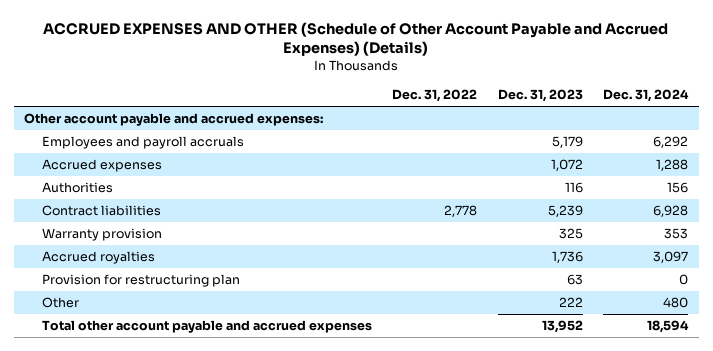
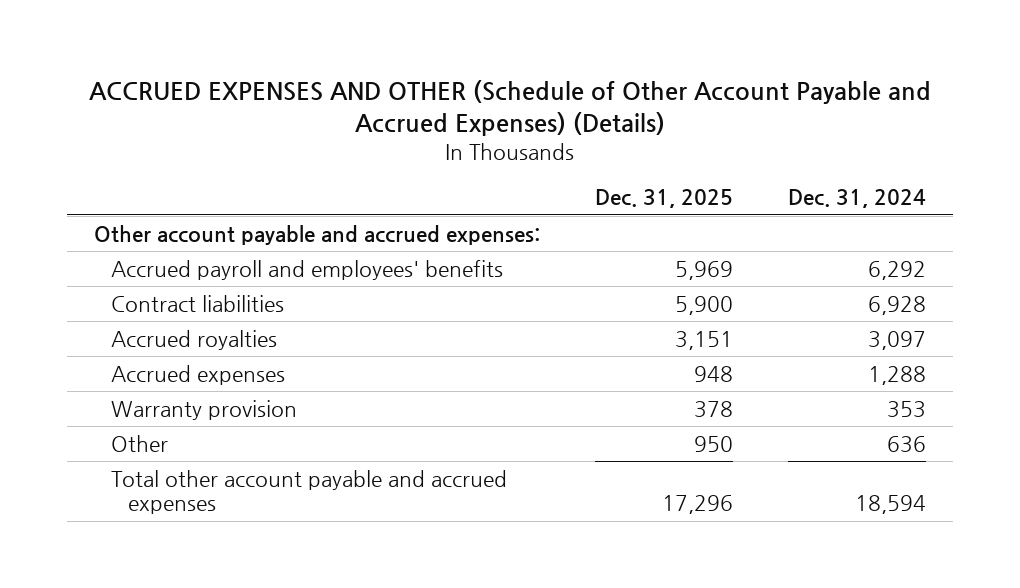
- | Dec. 31, 2022 | Dec. 31, 2023 | Dec. 31, 2024
+ | Dec. 31, 2025 | Dec. 31, 2024
- Employees and payroll accruals | | 5,179 | 6,292
- Authorities | | 116 | 156
+ Accrued payroll and employees' benefits | 5,969 | 6,292
- Provision for restructuring plan | | 63 | 0
- Other | | 222 | 480
moved down: Accrued expenses | 948 | 1,288
moved down: Warranty provision | 378 | 353
+ Other | 950 | 636

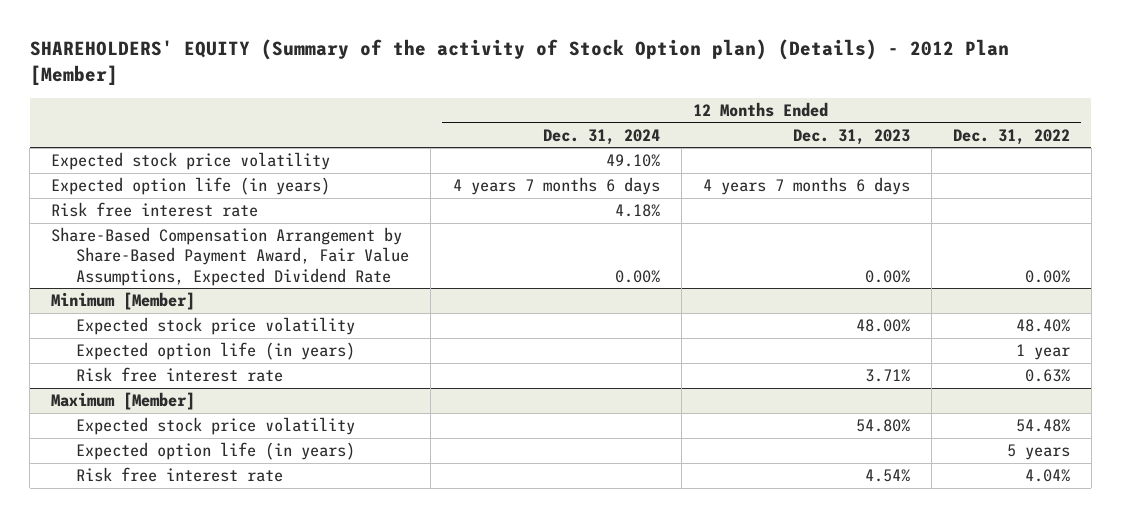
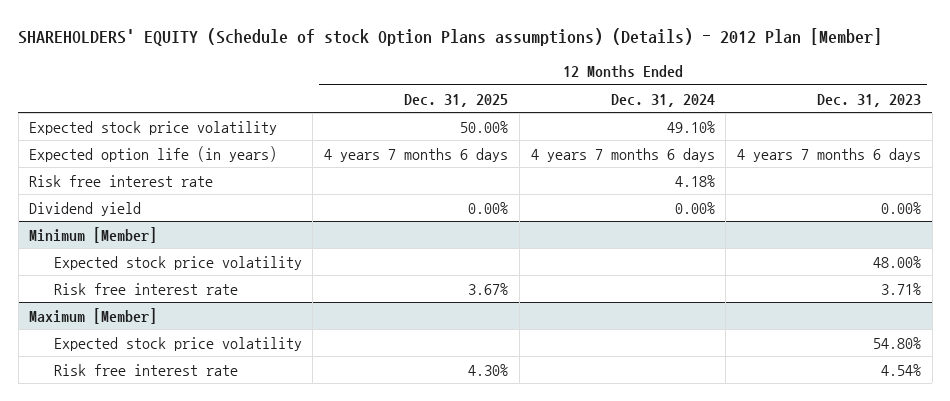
- SHAREHOLDERS' EQUITY (Summary of the activity of Stock Option plan) (Details) - 2012 Plan [Member]
+ SHAREHOLDERS' EQUITY (Schedule of stock Option Plans assumptions) (Details) - 2012 Plan [Member]
- | 12 Months Ended Dec. 31, 2024 | 12 Months Ended Dec. 31, 2023 | 12 Months Ended Dec. 31, 2022
+ | 12 Months Ended Dec. 31, 2025 | 12 Months Ended Dec. 31, 2024 | 12 Months Ended Dec. 31, 2023
- Share-Based Compensation Arrangement by Share-Based Payment Award, Fair Value Assumptions, Expected Dividend Rate | 0.00% | 0.00% | 0.00%
+ Dividend yield | 0.00% | 0.00% | 0.00%
@ Minimum [Member]
- Expected option life (in years) | | | 1 year
@ Maximum [Member]
- Expected option life (in years) | | | 5 years

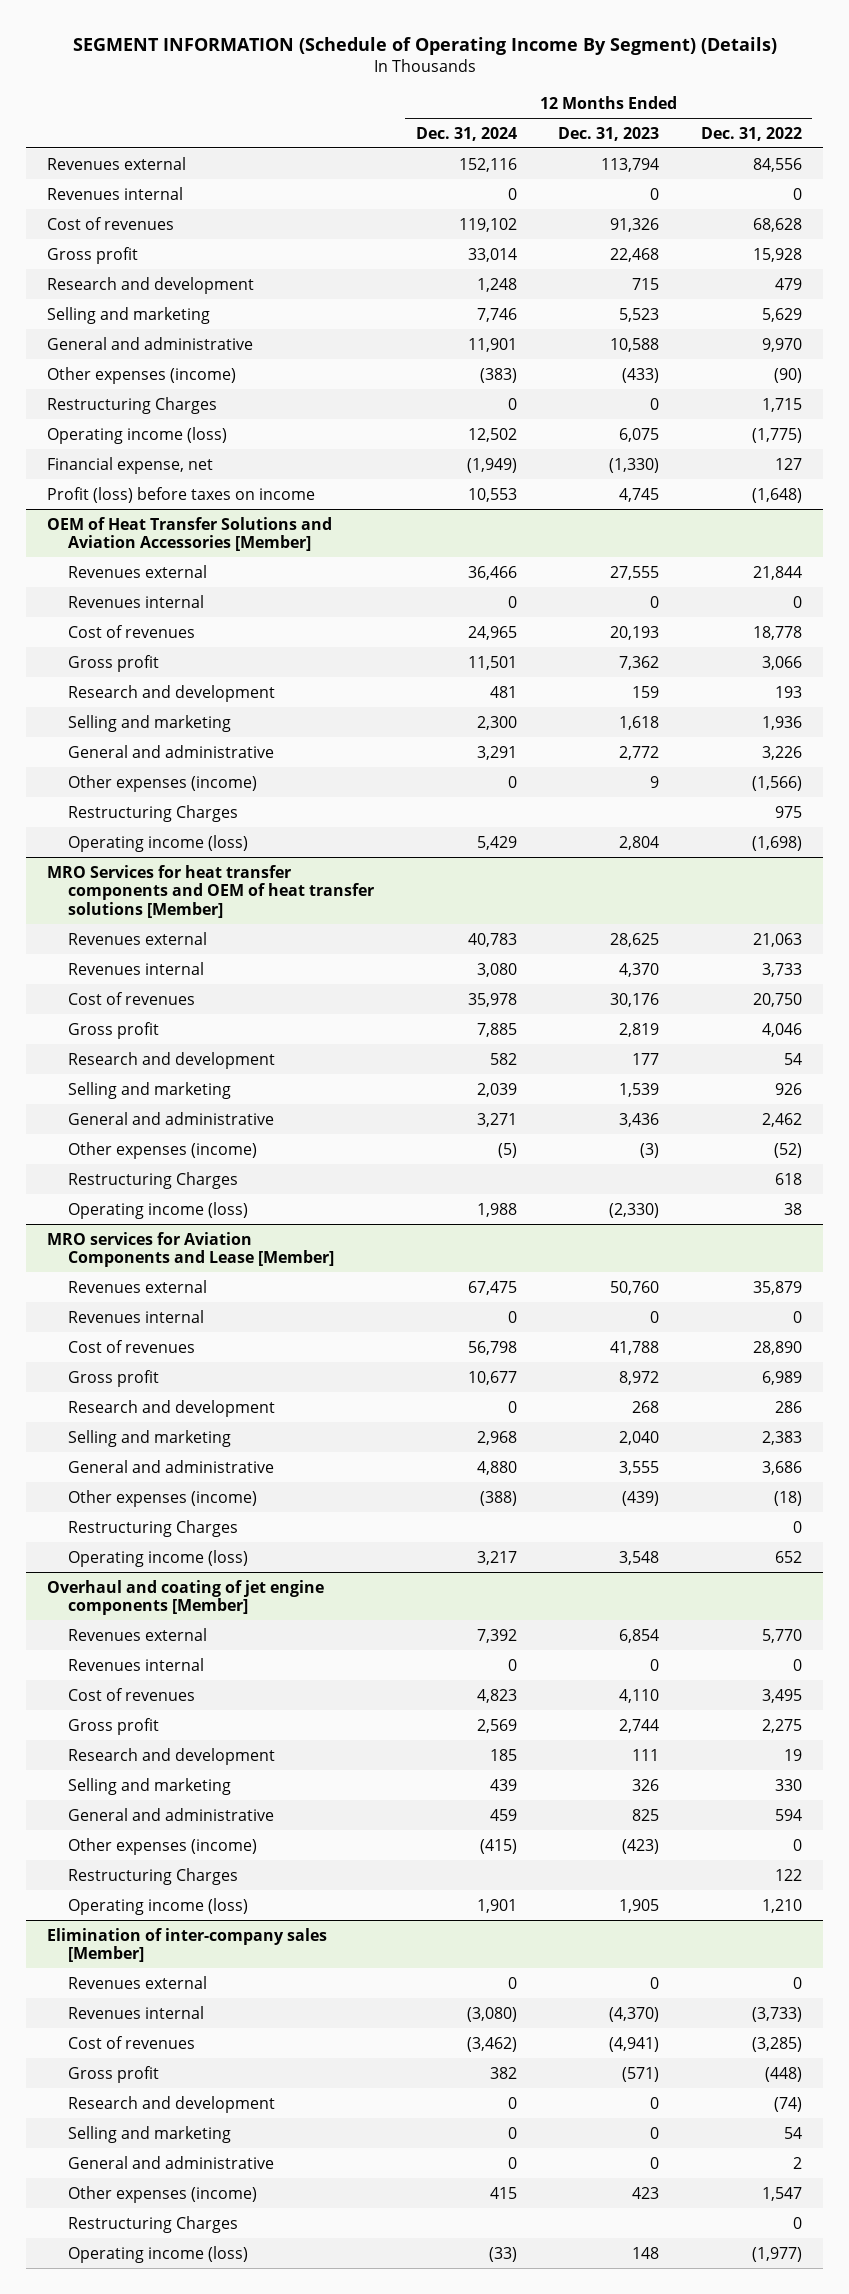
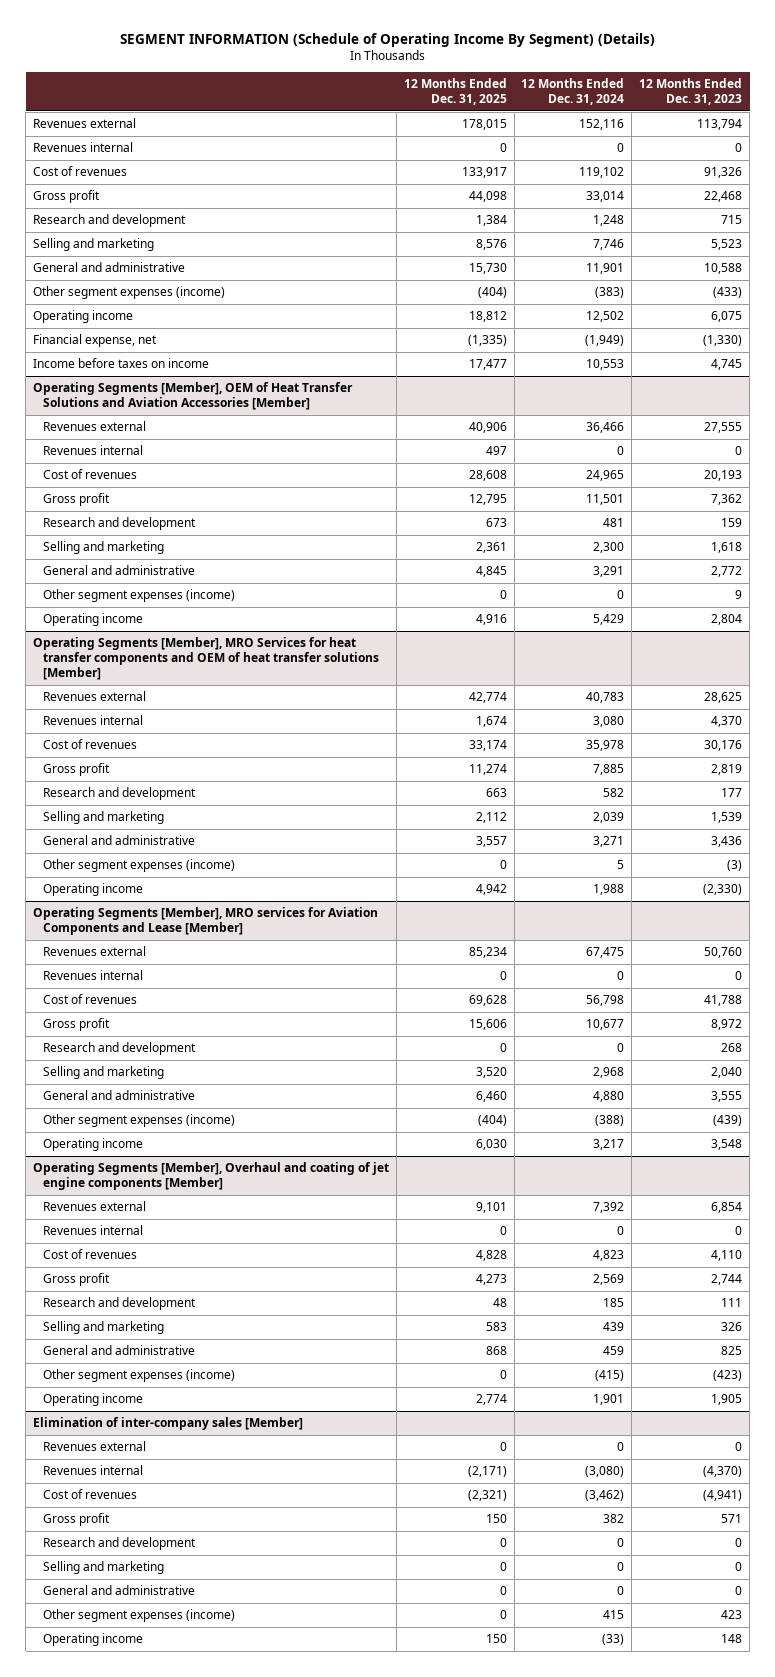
- | 12 Months Ended Dec. 31, 2024 | 12 Months Ended Dec. 31, 2023 | 12 Months Ended Dec. 31, 2022
+ | 12 Months Ended Dec. 31, 2025 | 12 Months Ended Dec. 31, 2024 | 12 Months Ended Dec. 31, 2023
- Other expenses (income) | (383) | (433) | (90)
- Restructuring Charges | 0 | 0 | 1,715
- Operating income (loss) | 12,502 | 6,075 | (1,775)
+ Other segment expenses (income) | (404) | (383) | (433)
+ Operating income | 18,812 | 12,502 | 6,075
- Profit (loss) before taxes on income | 10,553 | 4,745 | (1,648)
- OEM of Heat Transfer Solutions and Aviation Accessories [Member]
+ Income before taxes on income | 17,477 | 10,553 | 4,745
+ Operating Segments [Member], OEM of Heat Transfer Solutions and Aviation Accessories [Member]
- Other expenses (income) | 0 | 9 | (1,566)
- Restructuring Charges | | | 975
- Operating income (loss) | 5,429 | 2,804 | (1,698)
- MRO Services for heat transfer components and OEM of heat transfer solutions [Member]
+ Other segment expenses (income) | 0 | 0 | 9
+ Operating income | 4,916 | 5,429 | 2,804
+ Operating Segments [Member], MRO Services for heat transfer components and OEM of heat transfer solutions [Member]
- Other expenses (income) | (5) | (3) | (52)
- Restructuring Charges | | | 618
- Operating income (loss) | 1,988 | (2,330) | 38
- MRO services for Aviation Components and Lease [Member]
+ Other segment expenses (income) | 0 | 5 | (3)
+ Operating income | 4,942 | 1,988 | (2,330)
+ Operating Segments [Member], MRO services for Aviation Components and Lease [Member]
- Other expenses (income) | (388) | (439) | (18)
- Restructuring Charges | | | 0
- Operating income (loss) | 3,217 | 3,548 | 652
- Overhaul and coating of jet engine components [Member]
+ Other segment expenses (income) | (404) | (388) | (439)
+ Operating income | 6,030 | 3,217 | 3,548
+ Operating Segments [Member], Overhaul and coating of jet engine components [Member]
- Other expenses (income) | (415) | (423) | 0
- Restructuring Charges | | | 122
- Operating income (loss) | 1,901 | 1,905 | 1,210
+ Other segment expenses (income) | 0 | (415) | (423)
+ Operating income | 2,774 | 1,901 | 1,905
@ Elimination of inter-company sales [Member]
- Gross profit | 382 | (571) | (448)
+ Gross profit | 150 | 382 | 571
- Other expenses (income) | 415 | 423 | 1,547
- Restructuring Charges | | | 0
- Operating income (loss) | (33) | 148 | (1,977)
+ Other segment expenses (income) | 0 | 415 | 423
+ Operating income | 150 | (33) | 148

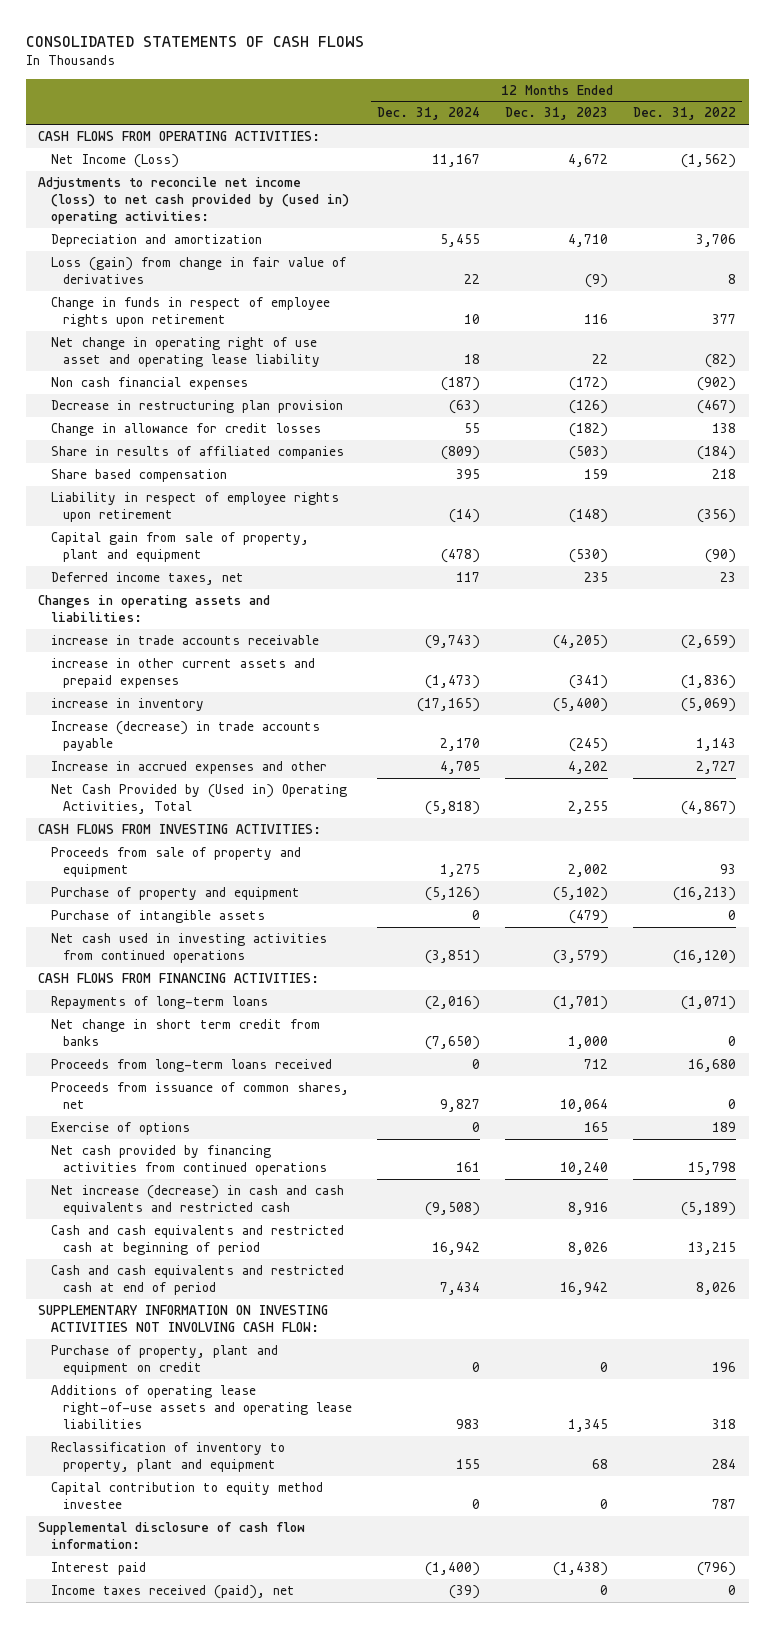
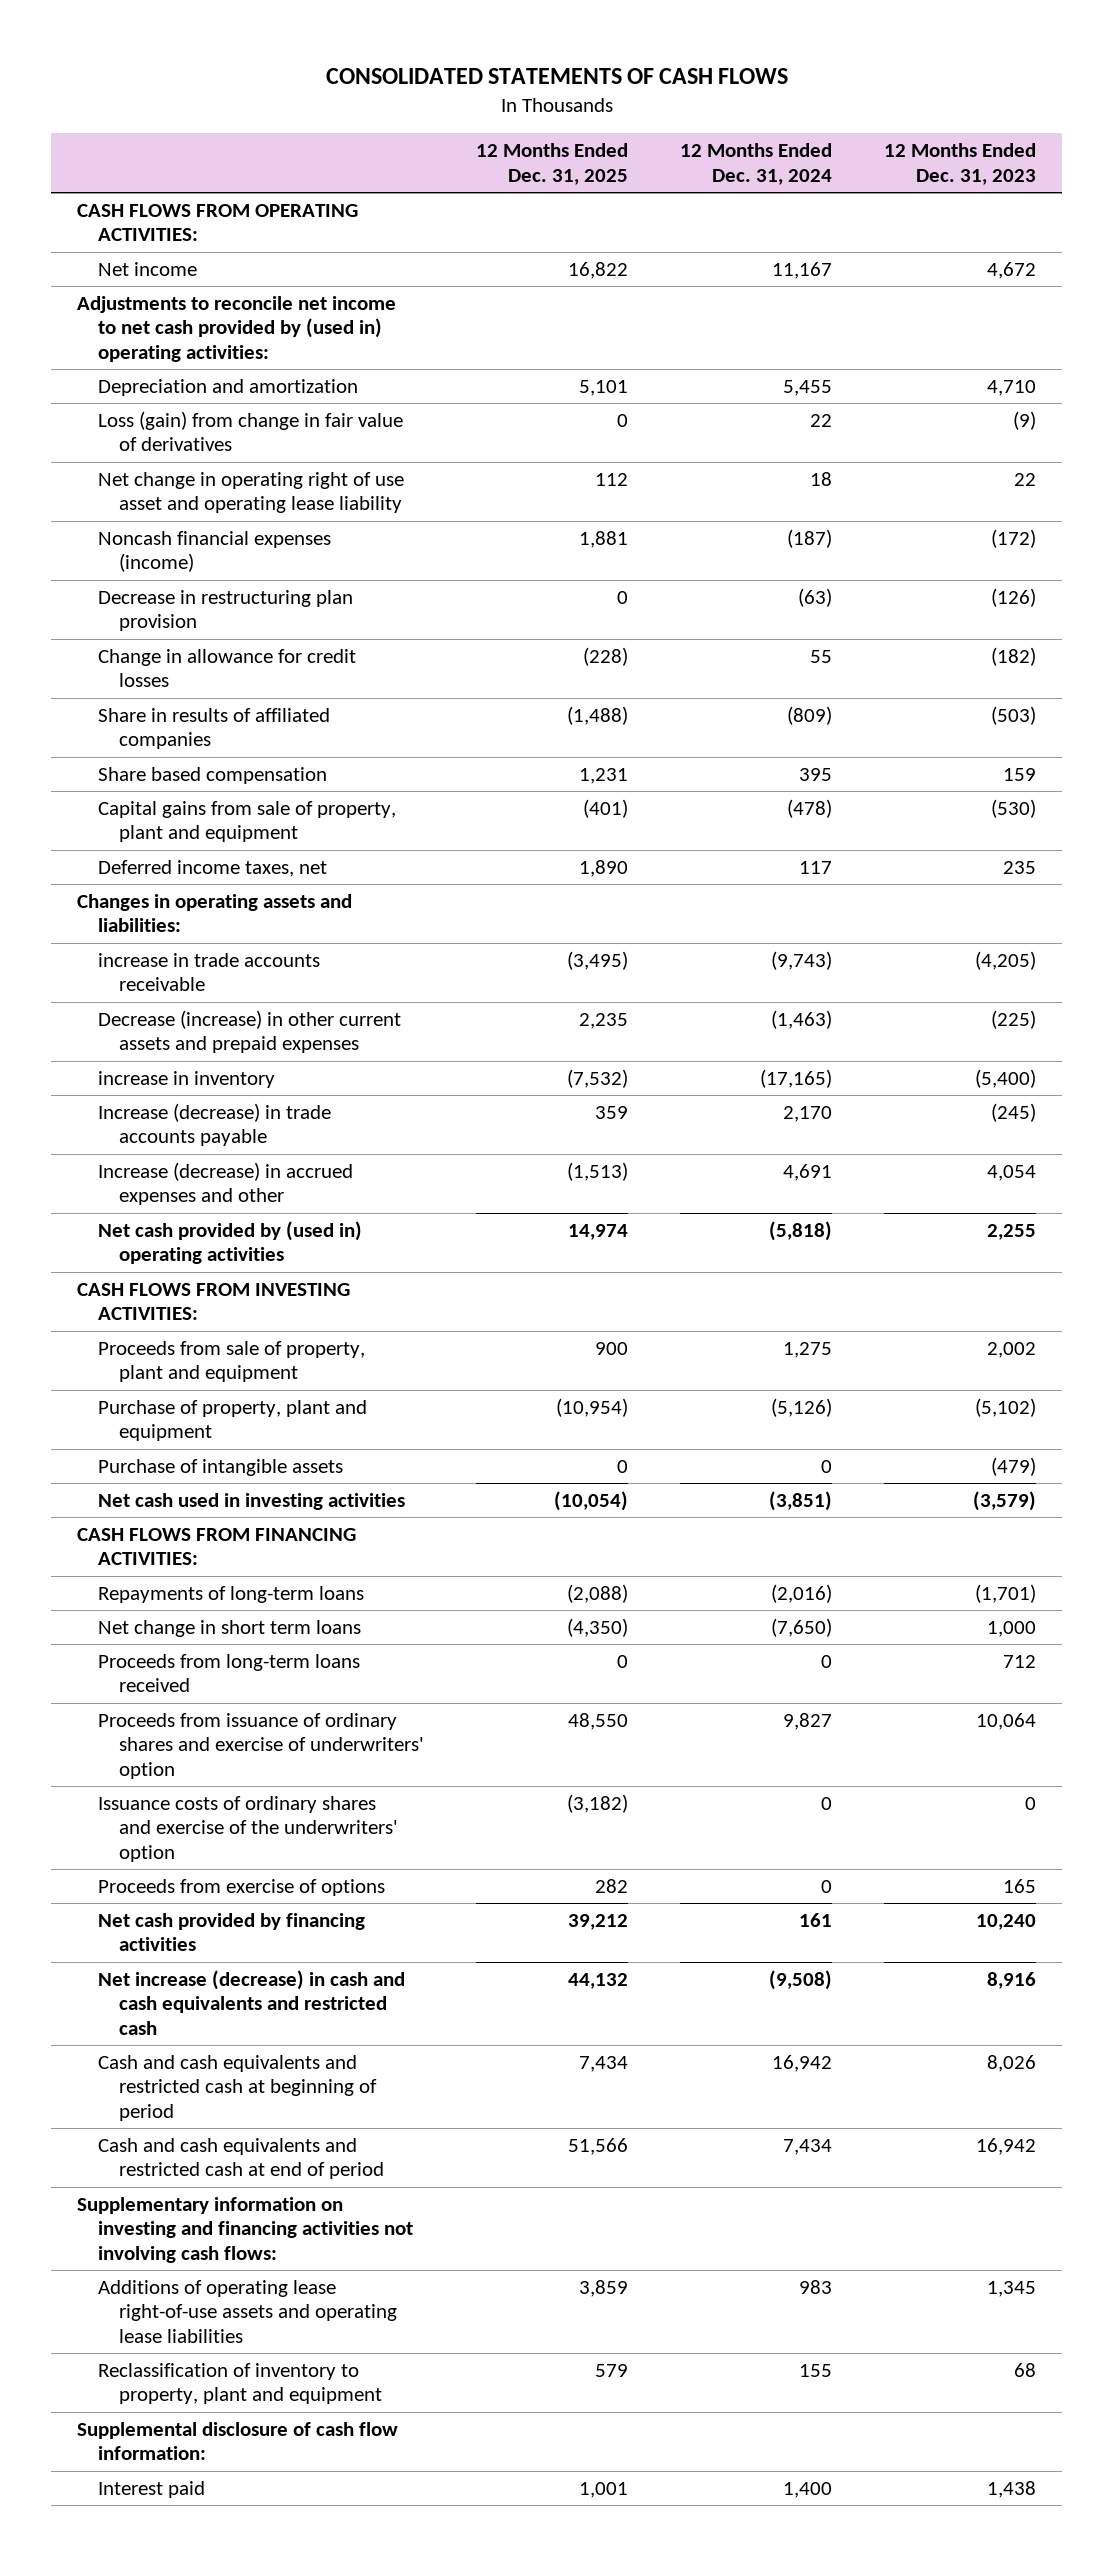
- | 12 Months Ended Dec. 31, 2024 | 12 Months Ended Dec. 31, 2023 | 12 Months Ended Dec. 31, 2022
+ | 12 Months Ended Dec. 31, 2025 | 12 Months Ended Dec. 31, 2024 | 12 Months Ended Dec. 31, 2023
- Net Income (Loss) | 11,167 | 4,672 | (1,562)
- Adjustments to reconcile net income (loss) to net cash provided by (used in) operating activities:
+ Net income | 16,822 | 11,167 | 4,672
+ Adjustments to reconcile net income to net cash provided by (used in) operating activities:
- Change in funds in respect of employee rights upon retirement | 10 | 116 | 377
- Non cash financial expenses | (187) | (172) | (902)
+ Noncash financial expenses (income) | 1,881 | (187) | (172)
- Liability in respect of employee rights upon retirement | (14) | (148) | (356)
- Capital gain from sale of property, plant and equipment | (478) | (530) | (90)
+ Capital gains from sale of property, plant and equipment | (401) | (478) | (530)
- increase in other current assets and prepaid expenses | (1,473) | (341) | (1,836)
+ Decrease (increase) in other current assets and prepaid expenses | 2,235 | (1,463) | (225)
- Increase in accrued expenses and other | 4,705 | 4,202 | 2,727
- Net Cash Provided by (Used in) Operating Activities, Total | (5,818) | 2,255 | (4,867)
+ Increase (decrease) in accrued expenses and other | (1,513) | 4,691 | 4,054
+ Net cash provided by (used in) operating activities | 14,974 | (5,818) | 2,255
- Proceeds from sale of property and equipment | 1,275 | 2,002 | 93
- Purchase of property and equipment | (5,126) | (5,102) | (16,213)
+ Proceeds from sale of property, plant and equipment | 900 | 1,275 | 2,002
+ Purchase of property, plant and equipment | (10,954) | (5,126) | (5,102)
- Net cash used in investing activities from continued operations | (3,851) | (3,579) | (16,120)
+ Net cash used in investing activities | (10,054) | (3,851) | (3,579)
- Net change in short term credit from banks | (7,650) | 1,000 | 0
+ Net change in short term loans | (4,350) | (7,650) | 1,000
- Proceeds from issuance of common shares, net | 9,827 | 10,064 | 0
- Exercise of options | 0 | 165 | 189
- Net cash provided by financing activities from continued operations | 161 | 10,240 | 15,798
+ Proceeds from issuance of ordinary shares and exercise of underwriters' option | 48,550 | 9,827 | 10,064
+ Issuance costs of ordinary shares and exercise of the underwriters' option | (3,182) | 0 | 0
+ Proceeds from exercise of options | 282 | 0 | 165
+ Net cash provided by financing activities | 39,212 | 161 | 10,240
- SUPPLEMENTARY INFORMATION ON INVESTING ACTIVITIES NOT INVOLVING CASH FLOW:
- Purchase of property, plant and equipment on credit | 0 | 0 | 196
+ Supplementary information on investing and financing activities not involving cash flows:
- Capital contribution to equity method investee | 0 | 0 | 787
- Interest paid | (1,400) | (1,438) | (796)
- Income taxes received (paid), net | (39) | 0 | 0
+ Interest paid | 1,001 | 1,400 | 1,438

